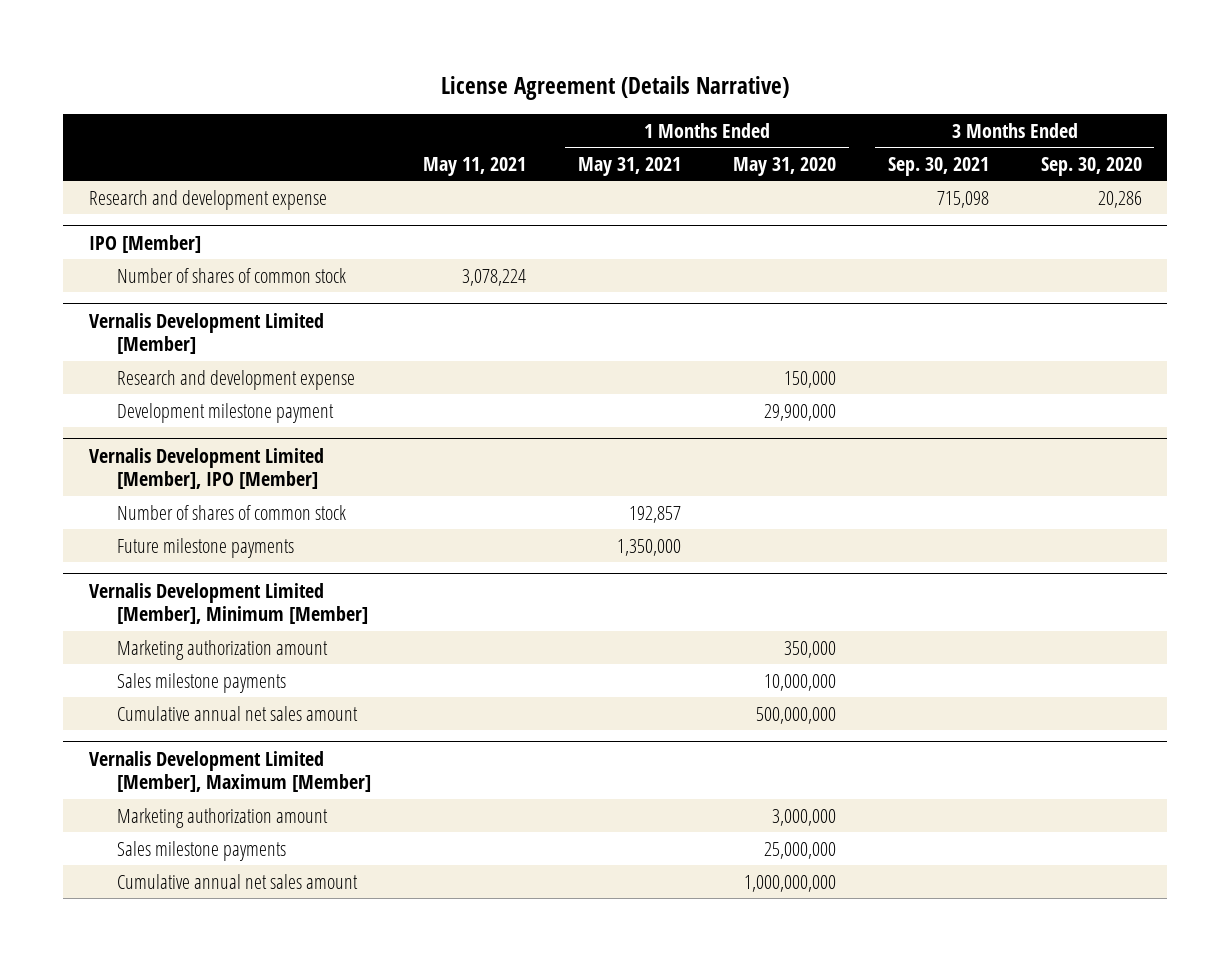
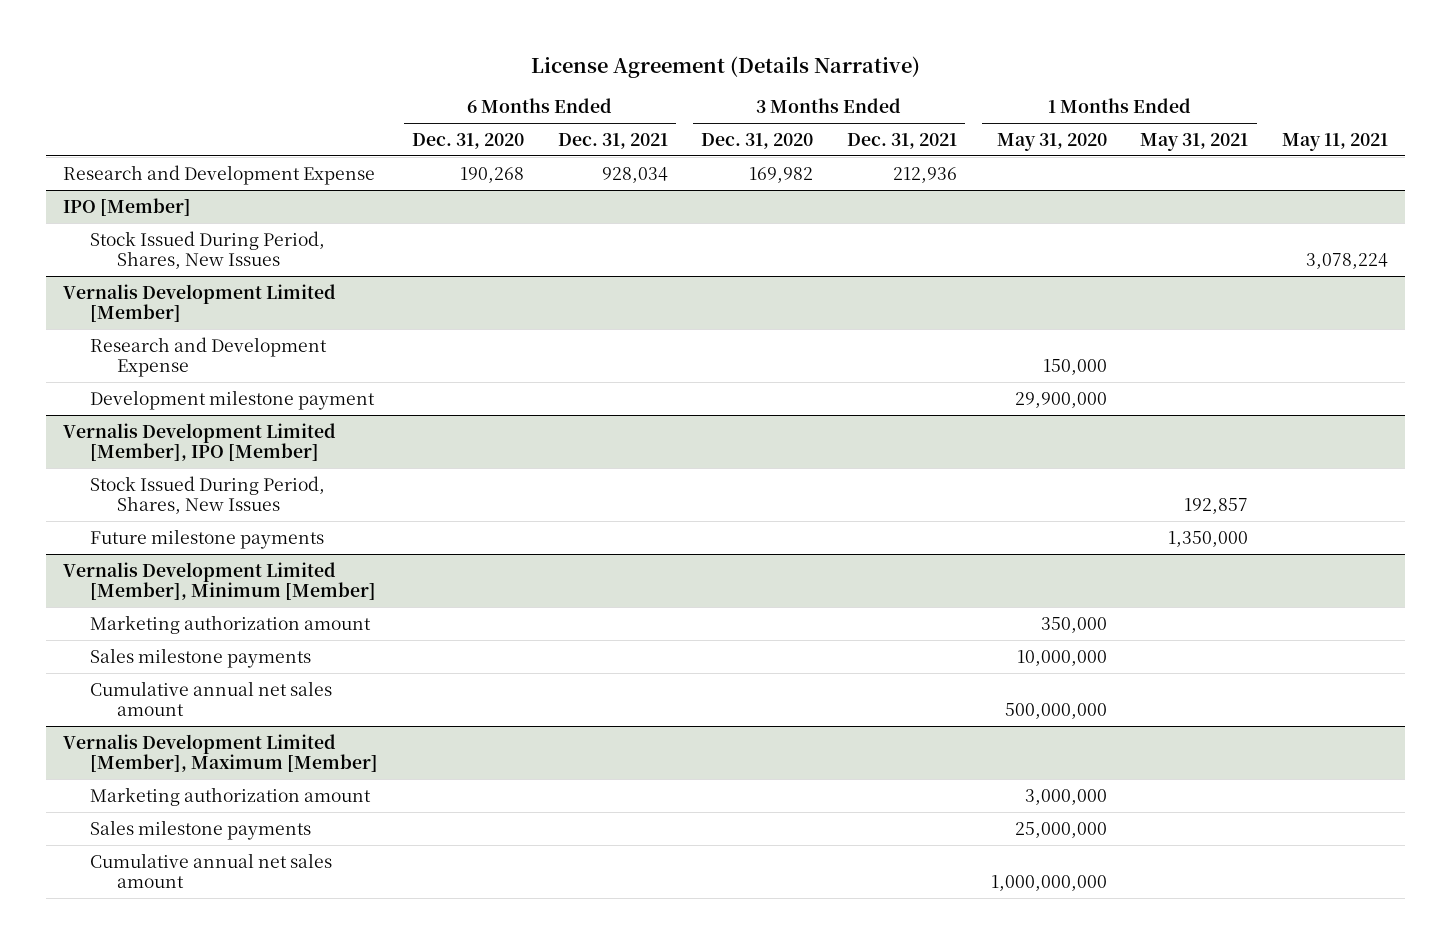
- | May 11, 2021 | 1 Months Ended May 31, 2021 | 1 Months Ended May 31, 2020 | 3 Months Ended Sep. 30, 2021 | 3 Months Ended Sep. 30, 2020
+ | 6 Months Ended Dec. 31, 2020 | 6 Months Ended Dec. 31, 2021 | 3 Months Ended Dec. 31, 2020 | 3 Months Ended Dec. 31, 2021 | 1 Months Ended May 31, 2020 | 1 Months Ended May 31, 2021 | May 11, 2021
- Research and development expense | | | | 715,098 | 20,286
+ Research and Development Expense | 190,268 | 928,034 | 169,982 | 212,936 | | |
@ IPO [Member]
- Number of shares of common stock | 3,078,224 | | | |
+ Stock Issued During Period, Shares, New Issues | | | | | | | 3,078,224
@ Vernalis Development Limited [Member]
- Research and development expense | | | 150,000 | |
+ Research and Development Expense | | | | | 150,000 | |
@ Vernalis Development Limited [Member], IPO [Member]
- Number of shares of common stock | | 192,857 | | |
+ Stock Issued During Period, Shares, New Issues | | | | | | 192,857 |

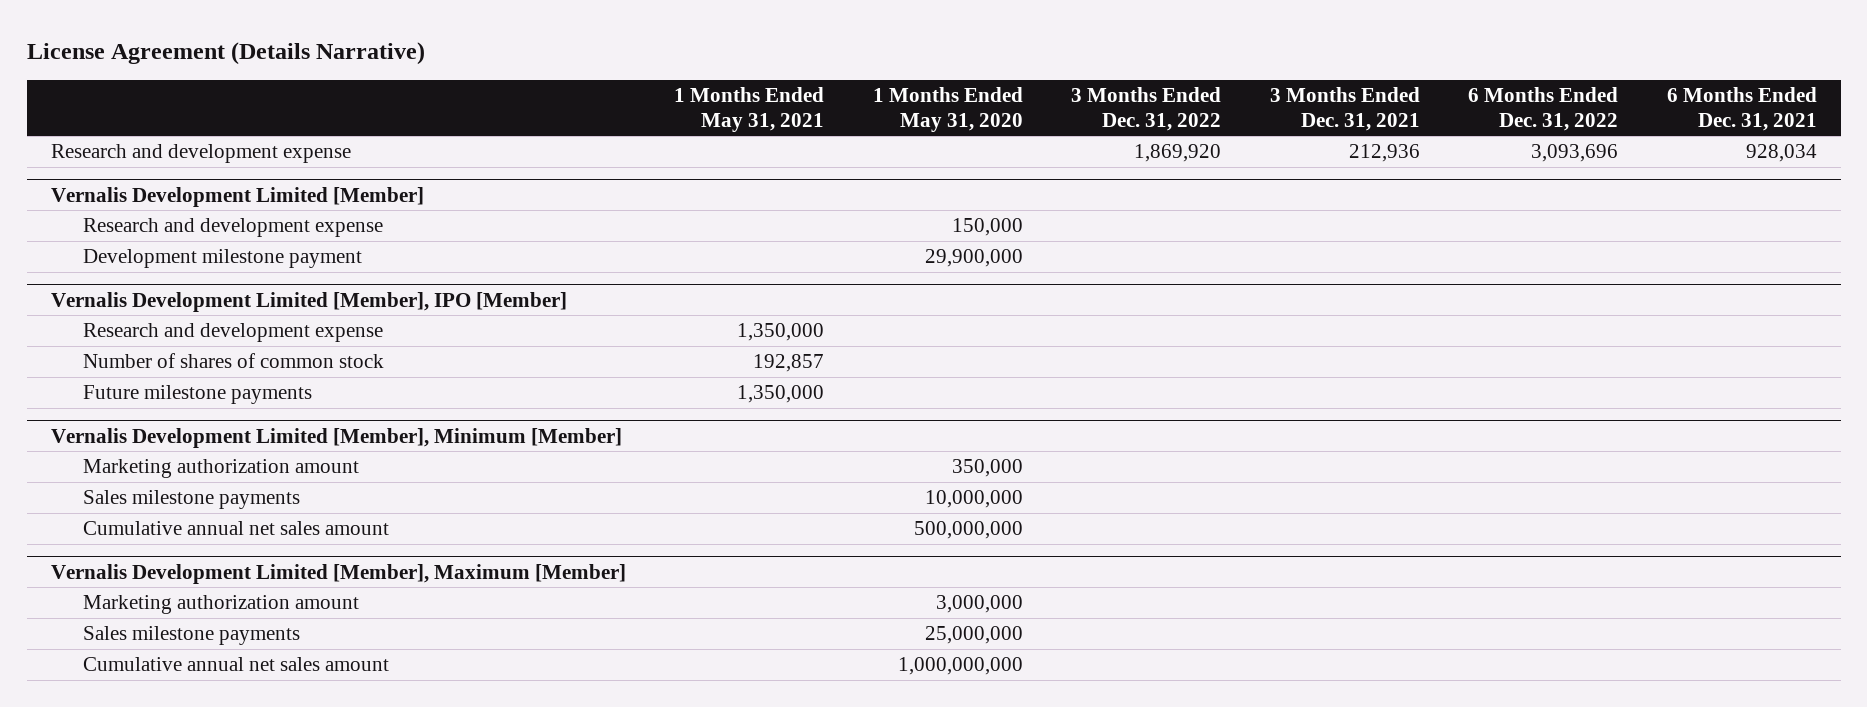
- | 6 Months Ended Dec. 31, 2020 | 6 Months Ended Dec. 31, 2021 | 3 Months Ended Dec. 31, 2020 | 3 Months Ended Dec. 31, 2021 | 1 Months Ended May 31, 2020 | 1 Months Ended May 31, 2021 | May 11, 2021
+ | 1 Months Ended May 31, 2021 | 1 Months Ended May 31, 2020 | 3 Months Ended Dec. 31, 2022 | 3 Months Ended Dec. 31, 2021 | 6 Months Ended Dec. 31, 2022 | 6 Months Ended Dec. 31, 2021
- Research and Development Expense | 190,268 | 928,034 | 169,982 | 212,936 | | |
- IPO [Member]
- Stock Issued During Period, Shares, New Issues | | | | | | | 3,078,224
+ Research and development expense | | | 1,869,920 | 212,936 | 3,093,696 | 928,034
@ Vernalis Development Limited [Member]
- Research and Development Expense | | | | | 150,000 | |
+ Research and development expense | | 150,000 | | | |
@ Vernalis Development Limited [Member], IPO [Member]
- Stock Issued During Period, Shares, New Issues | | | | | | 192,857 |
+ Research and development expense | 1,350,000 | | | | |
+ Number of shares of common stock | 192,857 | | | | |

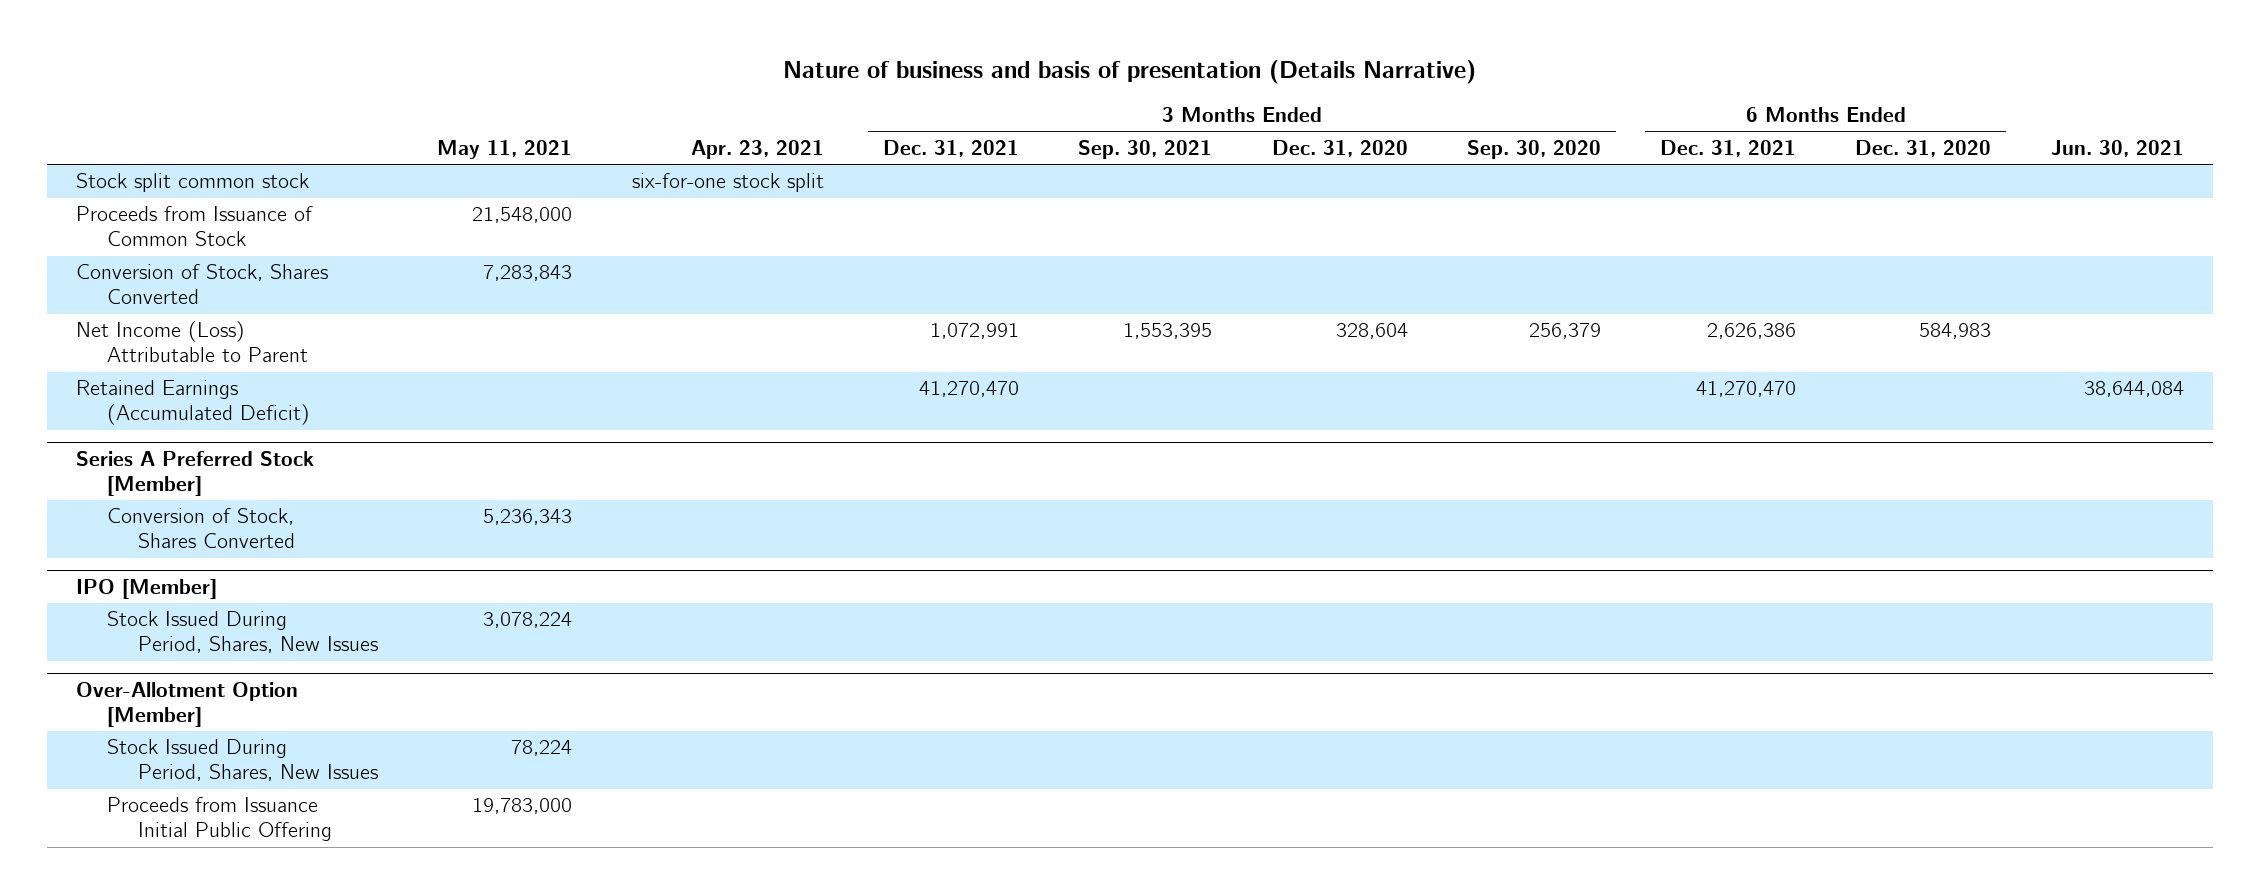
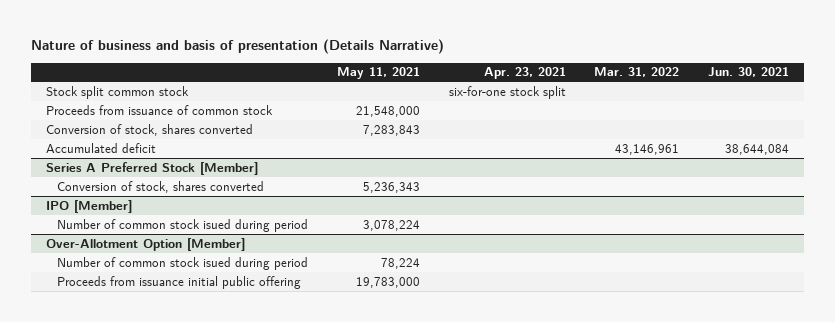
- | May 11, 2021 | Apr. 23, 2021 | 3 Months Ended Dec. 31, 2021 | 3 Months Ended Sep. 30, 2021 | 3 Months Ended Dec. 31, 2020 | 3 Months Ended Sep. 30, 2020 | 6 Months Ended Dec. 31, 2021 | 6 Months Ended Dec. 31, 2020 | Jun. 30, 2021
+ | May 11, 2021 | Apr. 23, 2021 | Mar. 31, 2022 | Jun. 30, 2021
- Proceeds from Issuance of Common Stock | 21,548,000 | | | | | | | |
- Conversion of Stock, Shares Converted | 7,283,843 | | | | | | | |
- Net Income (Loss) Attributable to Parent | | | 1,072,991 | 1,553,395 | 328,604 | 256,379 | 2,626,386 | 584,983 |
- Retained Earnings (Accumulated Deficit) | | | 41,270,470 | | | | 41,270,470 | | 38,644,084
+ Proceeds from issuance of common stock | 21,548,000 | | |
+ Conversion of stock, shares converted | 7,283,843 | | |
+ Accumulated deficit | | | 43,146,961 | 38,644,084
@ Series A Preferred Stock [Member]
- Conversion of Stock, Shares Converted | 5,236,343 | | | | | | | |
+ Conversion of stock, shares converted | 5,236,343 | | |
@ IPO [Member]
- Stock Issued During Period, Shares, New Issues | 3,078,224 | | | | | | | |
+ Number of common stock isued during period | 3,078,224 | | |
@ Over-Allotment Option [Member]
- Stock Issued During Period, Shares, New Issues | 78,224 | | | | | | | |
- Proceeds from Issuance Initial Public Offering | 19,783,000 | | | | | | | |
+ Number of common stock isued during period | 78,224 | | |
+ Proceeds from issuance initial public offering | 19,783,000 | | |

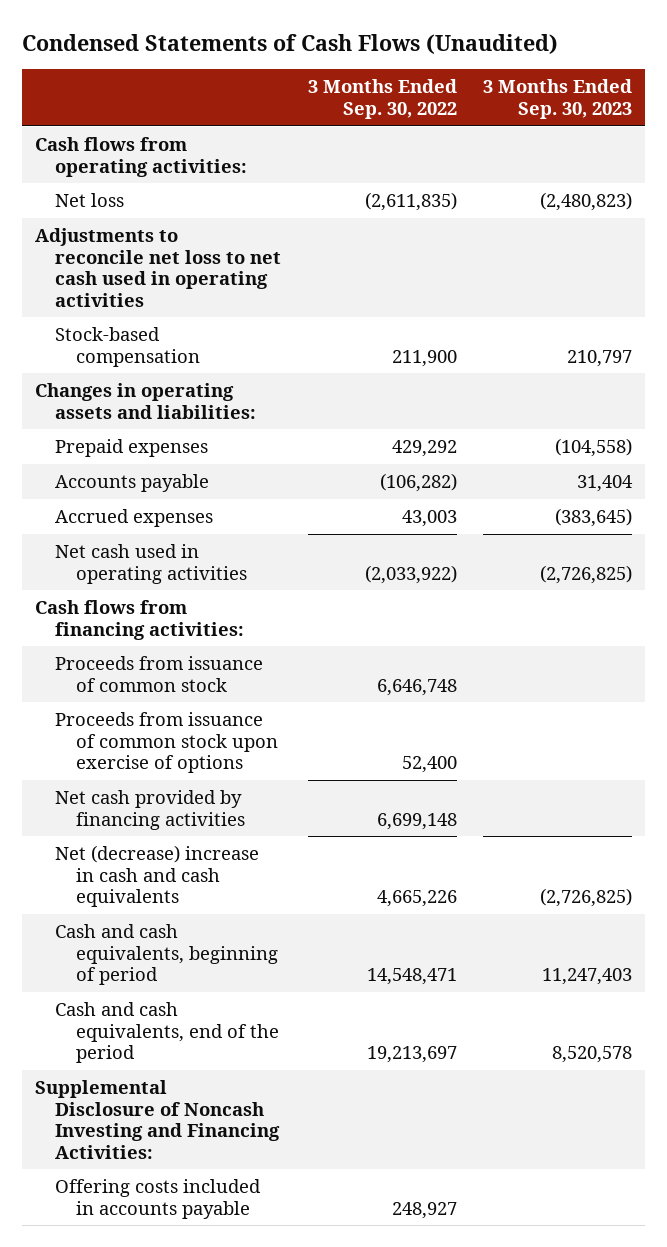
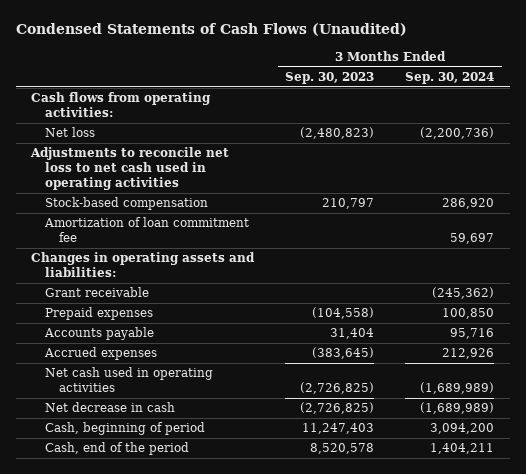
- | 3 Months Ended Sep. 30, 2022 | 3 Months Ended Sep. 30, 2023
+ | 3 Months Ended Sep. 30, 2023 | 3 Months Ended Sep. 30, 2024
+ Amortization of loan commitment fee | | 59,697
+ Grant receivable | | (245,362)
- Cash flows from financing activities:
- Proceeds from issuance of common stock | 6,646,748 |
- Proceeds from issuance of common stock upon exercise of options | 52,400 |
- Net cash provided by financing activities | 6,699,148 |
- Net (decrease) increase in cash and cash equivalents | 4,665,226 | (2,726,825)
- Cash and cash equivalents, beginning of period | 14,548,471 | 11,247,403
- Cash and cash equivalents, end of the period | 19,213,697 | 8,520,578
- Supplemental Disclosure of Noncash Investing and Financing Activities:
- Offering costs included in accounts payable | 248,927 |
+ Net decrease in cash | (2,726,825) | (1,689,989)
+ Cash, beginning of period | 11,247,403 | 3,094,200
+ Cash, end of the period | 8,520,578 | 1,404,211

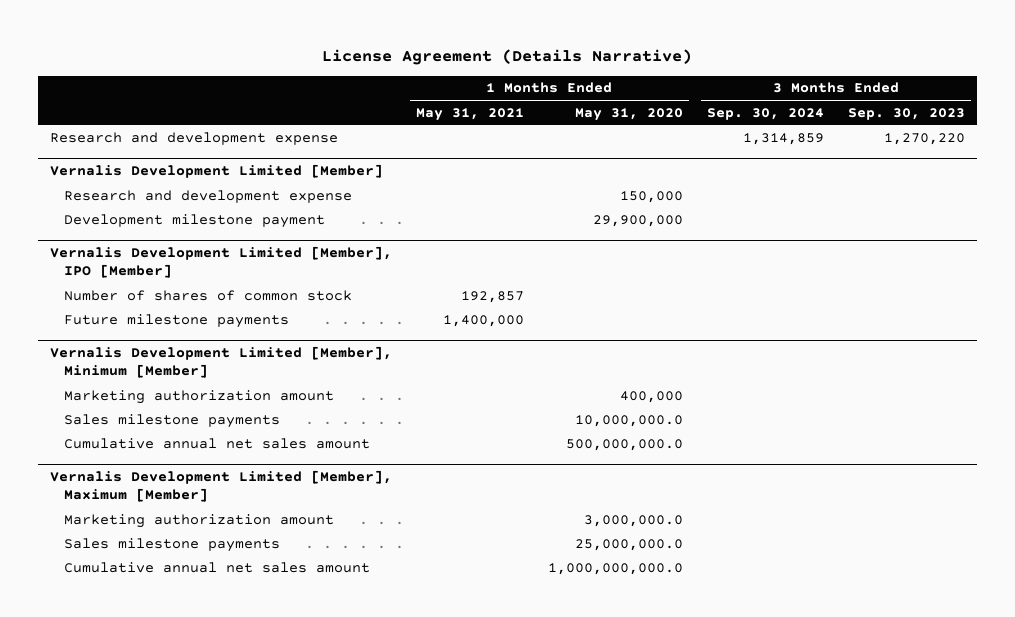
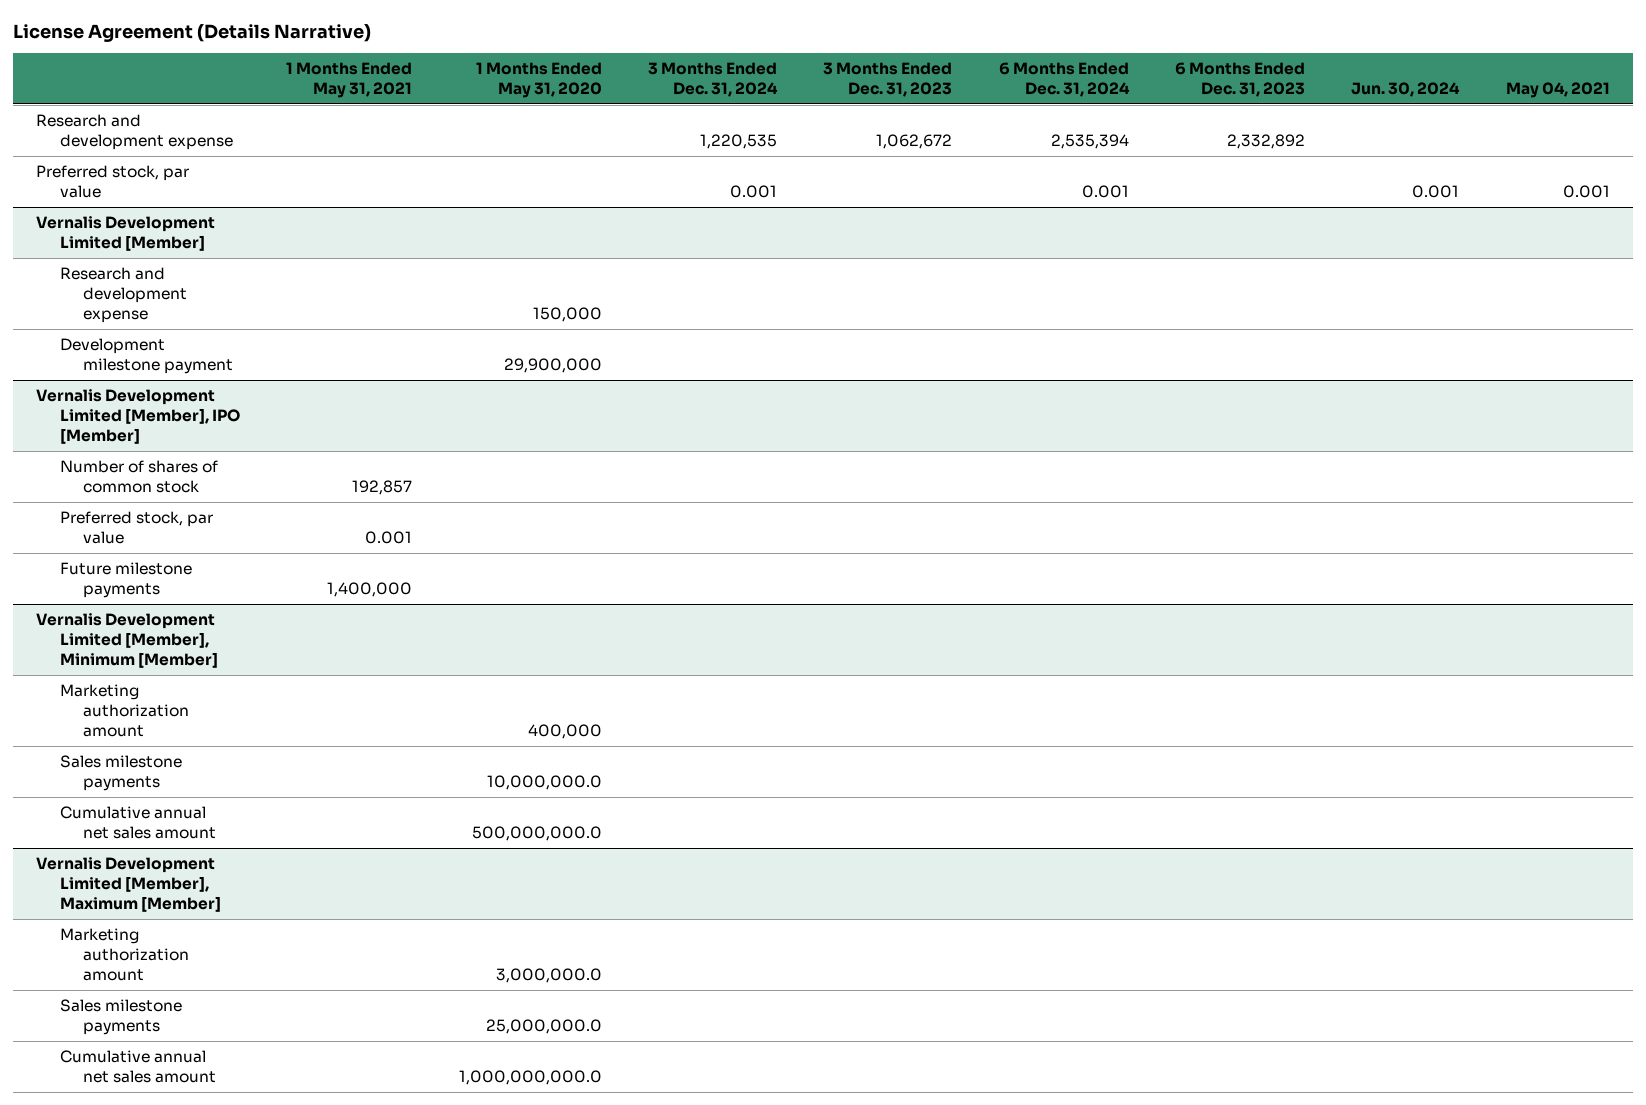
- | 1 Months Ended May 31, 2021 | 1 Months Ended May 31, 2020 | 3 Months Ended Sep. 30, 2024 | 3 Months Ended Sep. 30, 2023
+ | 1 Months Ended May 31, 2021 | 1 Months Ended May 31, 2020 | 3 Months Ended Dec. 31, 2024 | 3 Months Ended Dec. 31, 2023 | 6 Months Ended Dec. 31, 2024 | 6 Months Ended Dec. 31, 2023 | Jun. 30, 2024 | May 04, 2021
+ Preferred stock, par value | | | 0.001 | | 0.001 | | 0.001 | 0.001
@ Vernalis Development Limited [Member], IPO [Member]
+ Preferred stock, par value | 0.001 | | | | | | |

